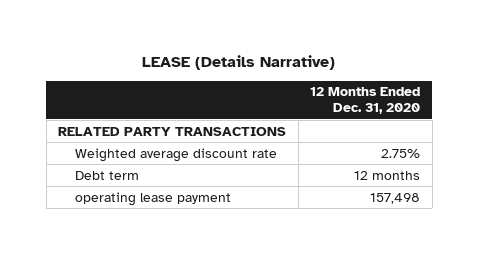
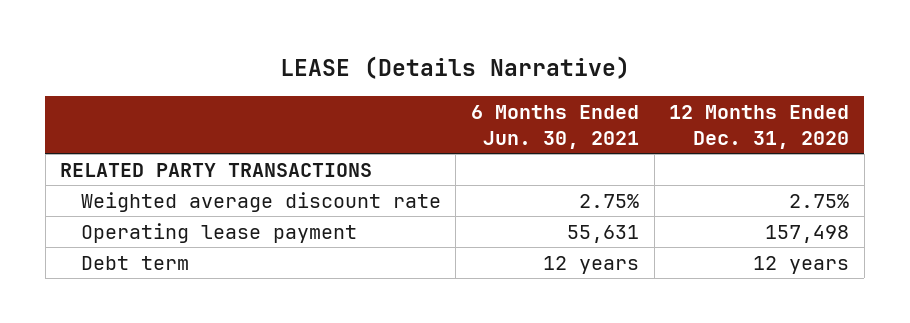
- | 12 Months Ended Dec. 31, 2020
+ | 6 Months Ended Jun. 30, 2021 | 12 Months Ended Dec. 31, 2020
- Debt term | 12 months
- operating lease payment | 157,498
+ Operating lease payment | 55,631 | 157,498
+ Debt term | 12 years | 12 years

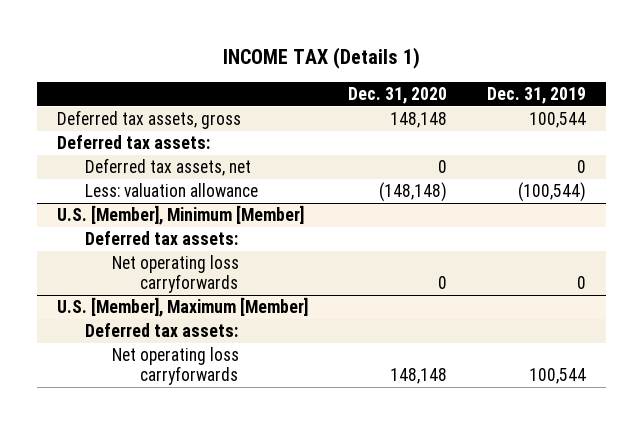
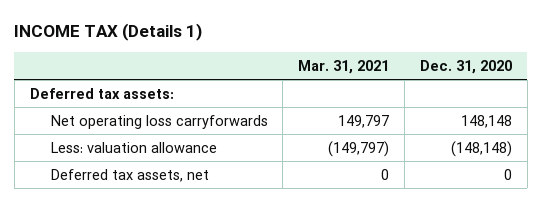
- | Dec. 31, 2020 | Dec. 31, 2019
+ | Mar. 31, 2021 | Dec. 31, 2020
- Deferred tax assets, gross | 148,148 | 100,544
- U.S. [Member], Minimum [Member]
- Deferred tax assets:
- Net operating loss carryforwards | 0 | 0
- U.S. [Member], Maximum [Member]
- Deferred tax assets:
moved down: Less: valuation allowance | (149,797) | (148,148)
moved down: Deferred tax assets, net | 0 | 0

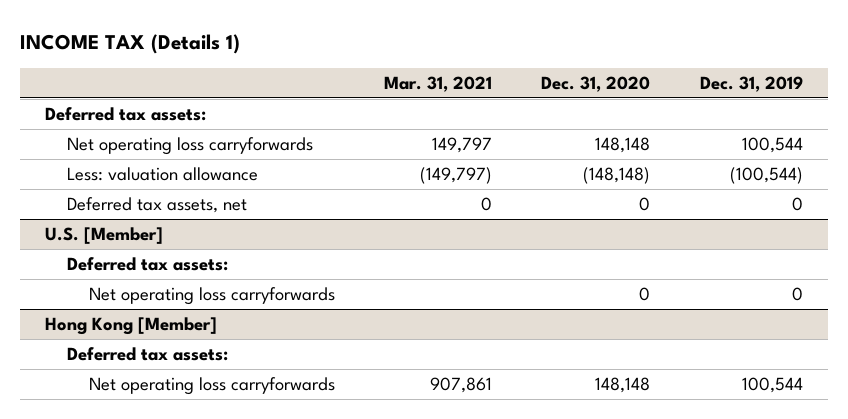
- | Mar. 31, 2021 | Dec. 31, 2020
+ | Mar. 31, 2021 | Dec. 31, 2020 | Dec. 31, 2019
+ U.S. [Member]
+ Deferred tax assets:
+ Net operating loss carryforwards | | 0 | 0
+ Hong Kong [Member]
+ Deferred tax assets:
+ Net operating loss carryforwards | 907,861 | 148,148 | 100,544

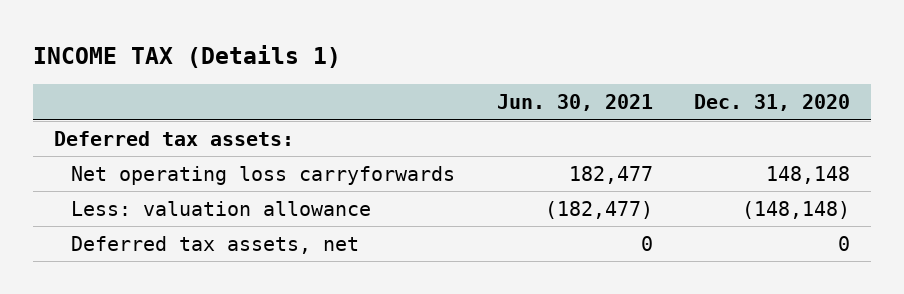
- | Mar. 31, 2021 | Dec. 31, 2020 | Dec. 31, 2019
+ | Jun. 30, 2021 | Dec. 31, 2020
- U.S. [Member]
- Deferred tax assets:
- Net operating loss carryforwards | | 0 | 0
- Hong Kong [Member]
- Deferred tax assets:
- Net operating loss carryforwards | 907,861 | 148,148 | 100,544

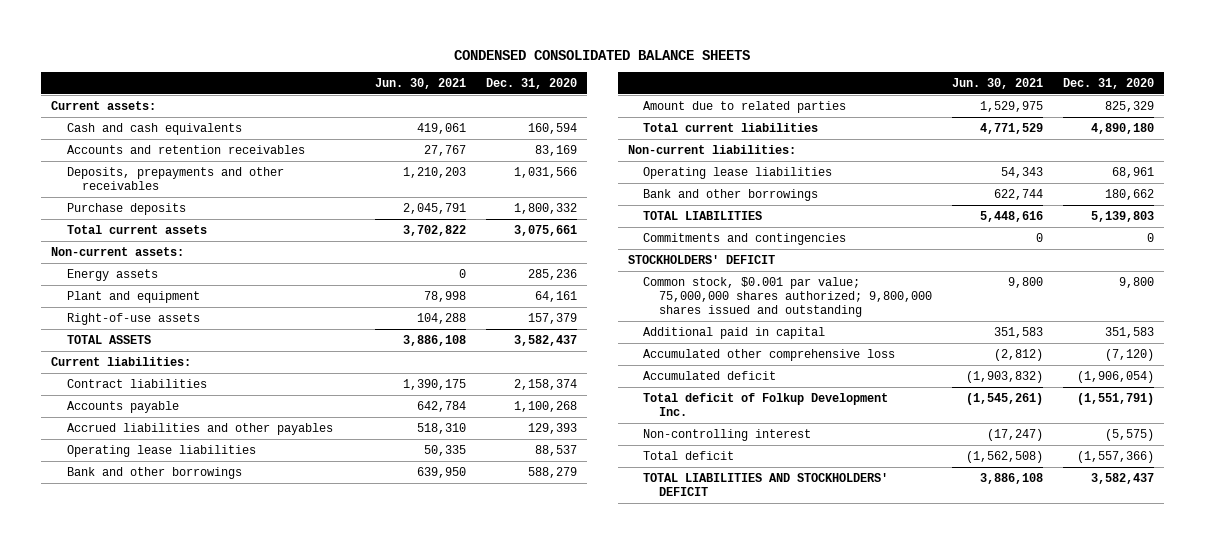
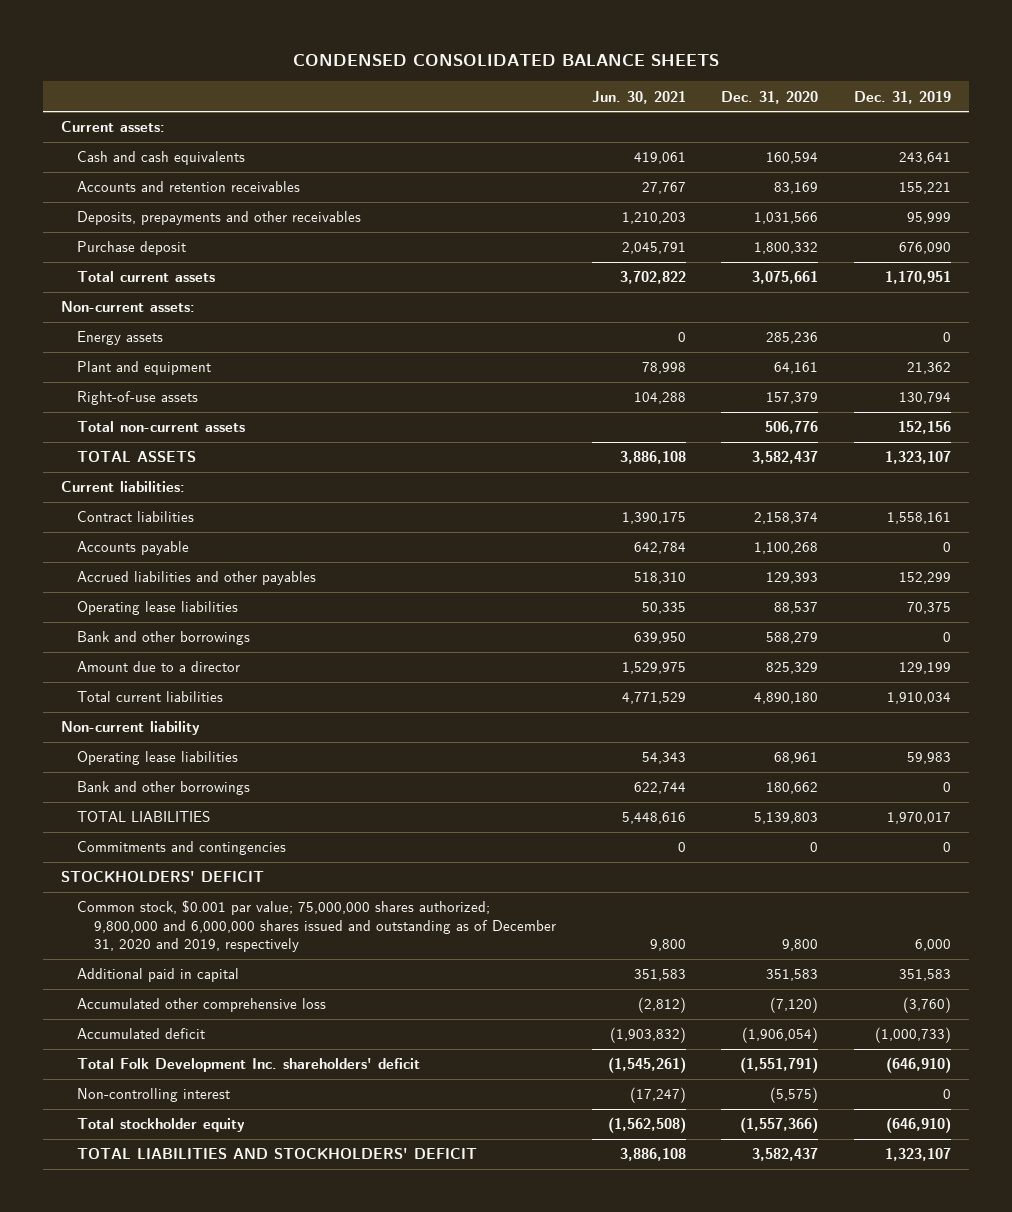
- | Jun. 30, 2021 | Dec. 31, 2020
+ | Jun. 30, 2021 | Dec. 31, 2020 | Dec. 31, 2019
- Purchase deposits | 2,045,791 | 1,800,332
+ Purchase deposit | 2,045,791 | 1,800,332 | 676,090
+ Total non-current assets | | 506,776 | 152,156
- Amount due to related parties | 1,529,975 | 825,329
+ Amount due to a director | 1,529,975 | 825,329 | 129,199
- Non-current liabilities:
+ Non-current liability
- Common stock, $0.001 par value; 75,000,000 shares authorized; 9,800,000 shares issued and outstanding | 9,800 | 9,800
+ Common stock, $0.001 par value; 75,000,000 shares authorized; 9,800,000 and 6,000,000 shares issued and outstanding as of December 31, 2020 and 2019, respectively | 9,800 | 9,800 | 6,000
- Total deficit of Folkup Development Inc. | (1,545,261) | (1,551,791)
+ Total Folk Development Inc. shareholders' deficit | (1,545,261) | (1,551,791) | (646,910)
- Total deficit | (1,562,508) | (1,557,366)
+ Total stockholder equity | (1,562,508) | (1,557,366) | (646,910)

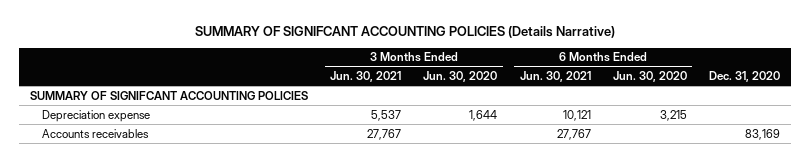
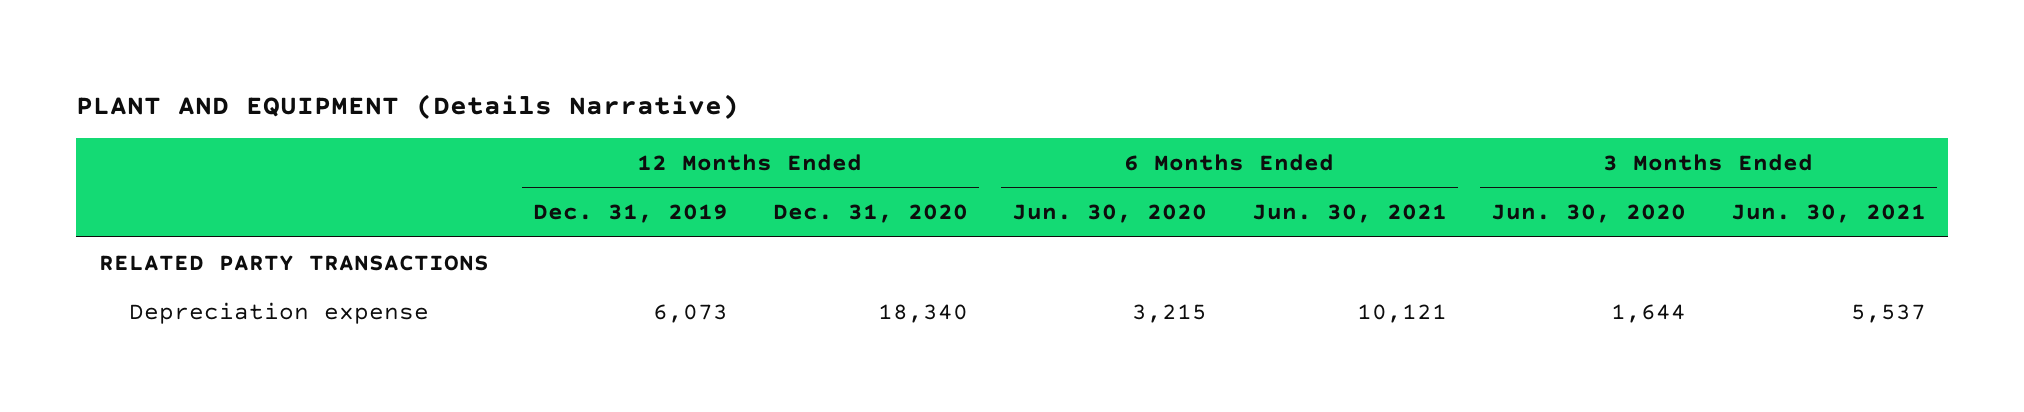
- SUMMARY OF SIGNIFCANT ACCOUNTING POLICIES (Details Narrative)
+ PLANT AND EQUIPMENT (Details Narrative)
- | 3 Months Ended Jun. 30, 2021 | 3 Months Ended Jun. 30, 2020 | 6 Months Ended Jun. 30, 2021 | 6 Months Ended Jun. 30, 2020 | Dec. 31, 2020
+ | 12 Months Ended Dec. 31, 2019 | 12 Months Ended Dec. 31, 2020 | 6 Months Ended Jun. 30, 2020 | 6 Months Ended Jun. 30, 2021 | 3 Months Ended Jun. 30, 2020 | 3 Months Ended Jun. 30, 2021
- SUMMARY OF SIGNIFCANT ACCOUNTING POLICIES
+ RELATED PARTY TRANSACTIONS
- Accounts receivables | 27,767 | | 27,767 | | 83,169

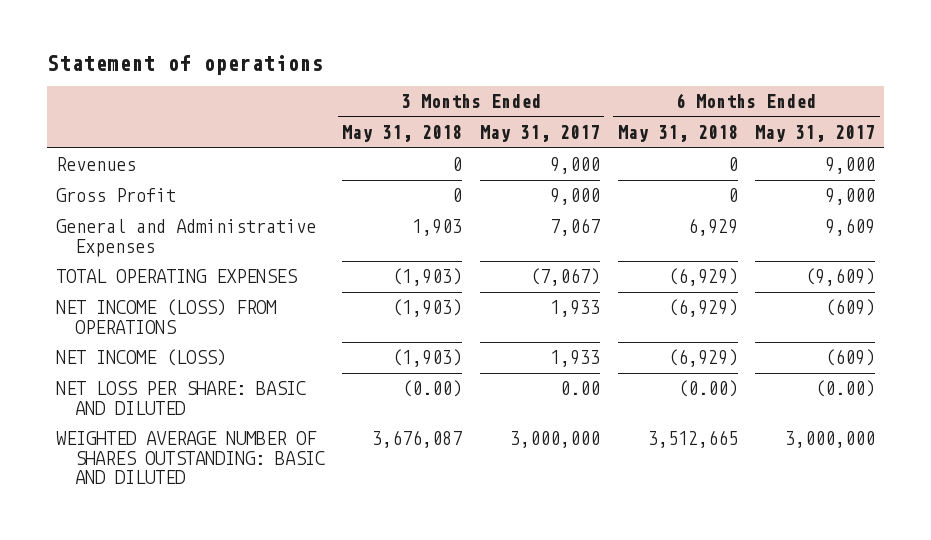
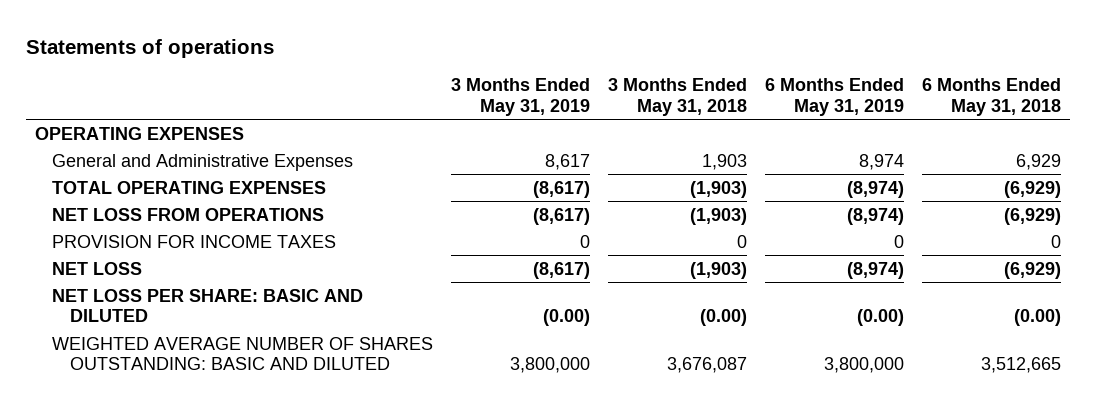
- Statement of operations
+ Statements of operations
- | 3 Months Ended May 31, 2018 | 3 Months Ended May 31, 2017 | 6 Months Ended May 31, 2018 | 6 Months Ended May 31, 2017
+ | 3 Months Ended May 31, 2019 | 3 Months Ended May 31, 2018 | 6 Months Ended May 31, 2019 | 6 Months Ended May 31, 2018
- Revenues | 0 | 9,000 | 0 | 9,000
- Gross Profit | 0 | 9,000 | 0 | 9,000
+ OPERATING EXPENSES
- NET INCOME (LOSS) FROM OPERATIONS | (1,903) | 1,933 | (6,929) | (609)
- NET INCOME (LOSS) | (1,903) | 1,933 | (6,929) | (609)
+ NET LOSS FROM OPERATIONS | (8,617) | (1,903) | (8,974) | (6,929)
+ PROVISION FOR INCOME TAXES | 0 | 0 | 0 | 0
+ NET LOSS | (8,617) | (1,903) | (8,974) | (6,929)

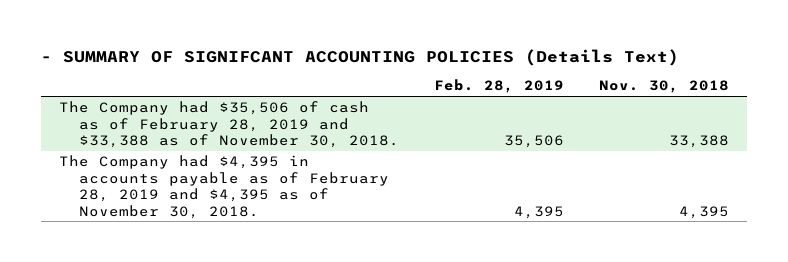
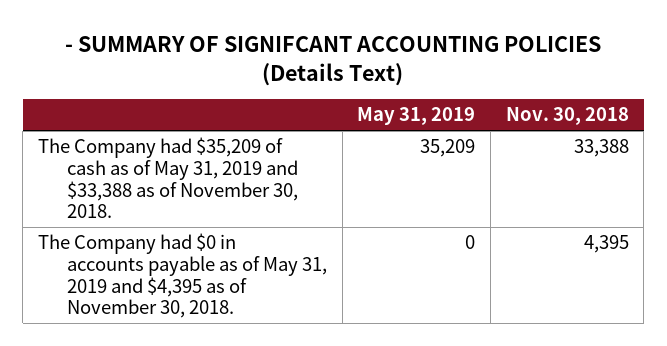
- | Feb. 28, 2019 | Nov. 30, 2018
+ | May 31, 2019 | Nov. 30, 2018
- The Company had $35,506 of cash as of February 28, 2019 and $33,388 as of November 30, 2018. | 35,506 | 33,388
- The Company had $4,395 in accounts payable as of February 28, 2019 and $4,395 as of November 30, 2018. | 4,395 | 4,395
+ The Company had $35,209 of cash as of May 31, 2019 and $33,388 as of November 30, 2018. | 35,209 | 33,388
+ The Company had $0 in accounts payable as of May 31, 2019 and $4,395 as of November 30, 2018. | 0 | 4,395

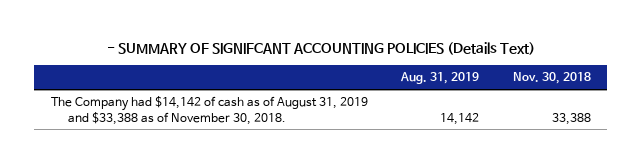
- | May 31, 2019 | Nov. 30, 2018
+ | Aug. 31, 2019 | Nov. 30, 2018
- The Company had $35,209 of cash as of May 31, 2019 and $33,388 as of November 30, 2018. | 35,209 | 33,388
- The Company had $0 in accounts payable as of May 31, 2019 and $4,395 as of November 30, 2018. | 0 | 4,395
+ The Company had $14,142 of cash as of August 31, 2019 and $33,388 as of November 30, 2018. | 14,142 | 33,388

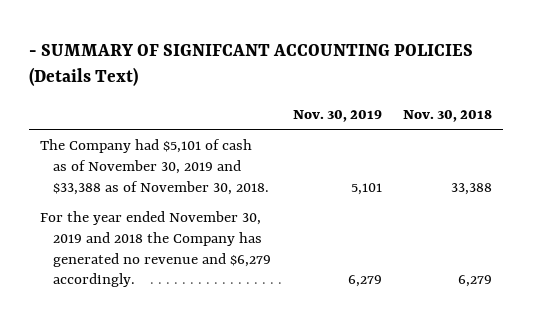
- | Aug. 31, 2019 | Nov. 30, 2018
+ | Nov. 30, 2019 | Nov. 30, 2018
- The Company had $14,142 of cash as of August 31, 2019 and $33,388 as of November 30, 2018. | 14,142 | 33,388
+ The Company had $5,101 of cash as of November 30, 2019 and $33,388 as of November 30, 2018. | 5,101 | 33,388
+ For the year ended November 30, 2019 and 2018 the Company has generated no revenue and $6,279 accordingly. | 6,279 | 6,279

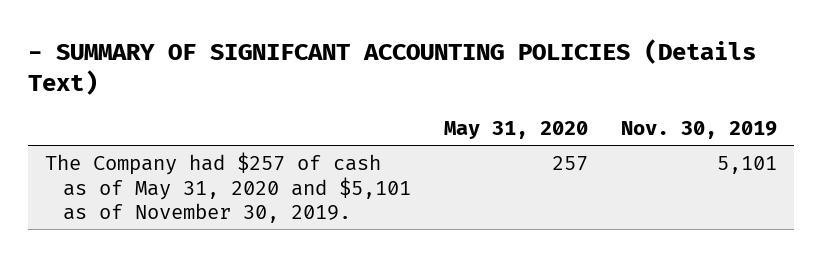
- | Nov. 30, 2019 | Nov. 30, 2018
+ | May 31, 2020 | Nov. 30, 2019
- The Company had $5,101 of cash as of November 30, 2019 and $33,388 as of November 30, 2018. | 5,101 | 33,388
- For the year ended November 30, 2019 and 2018 the Company has generated no revenue and $6,279 accordingly. | 6,279 | 6,279
+ The Company had $257 of cash as of May 31, 2020 and $5,101 as of November 30, 2019. | 257 | 5,101

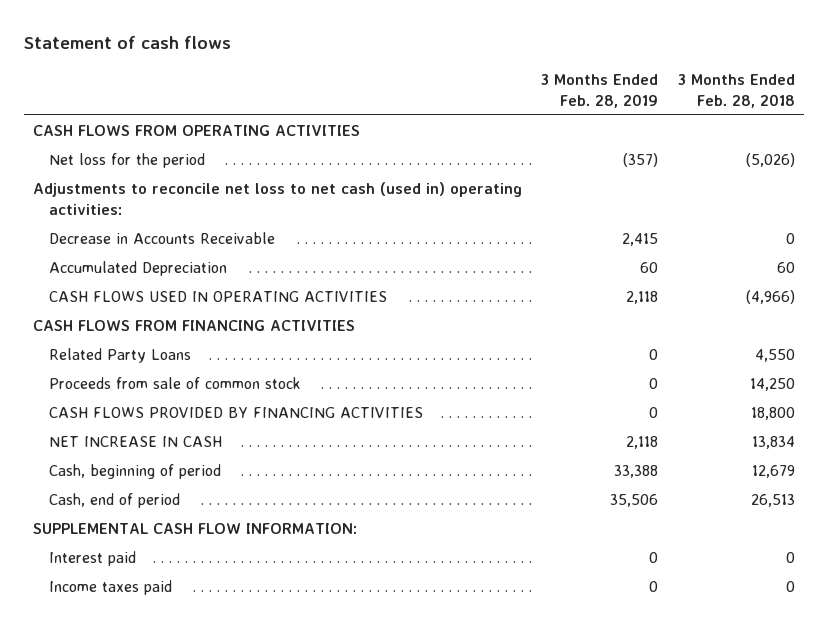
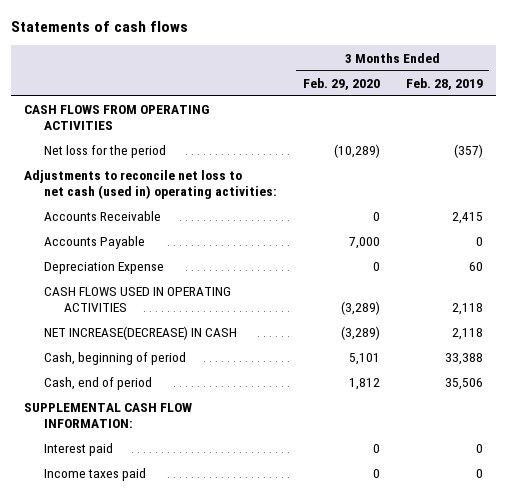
- Statement of cash flows
+ Statements of cash flows
- | 3 Months Ended Feb. 28, 2019 | 3 Months Ended Feb. 28, 2018
+ | 3 Months Ended Feb. 29, 2020 | 3 Months Ended Feb. 28, 2019
- Decrease in Accounts Receivable | 2,415 | 0
- Accumulated Depreciation | 60 | 60
+ Accounts Receivable | 0 | 2,415
+ Accounts Payable | 7,000 | 0
+ Depreciation Expense | 0 | 60
- CASH FLOWS FROM FINANCING ACTIVITIES
- Related Party Loans | 0 | 4,550
- Proceeds from sale of common stock | 0 | 14,250
- CASH FLOWS PROVIDED BY FINANCING ACTIVITIES | 0 | 18,800
- NET INCREASE IN CASH | 2,118 | 13,834
+ NET INCREASE(DECREASE) IN CASH | (3,289) | 2,118

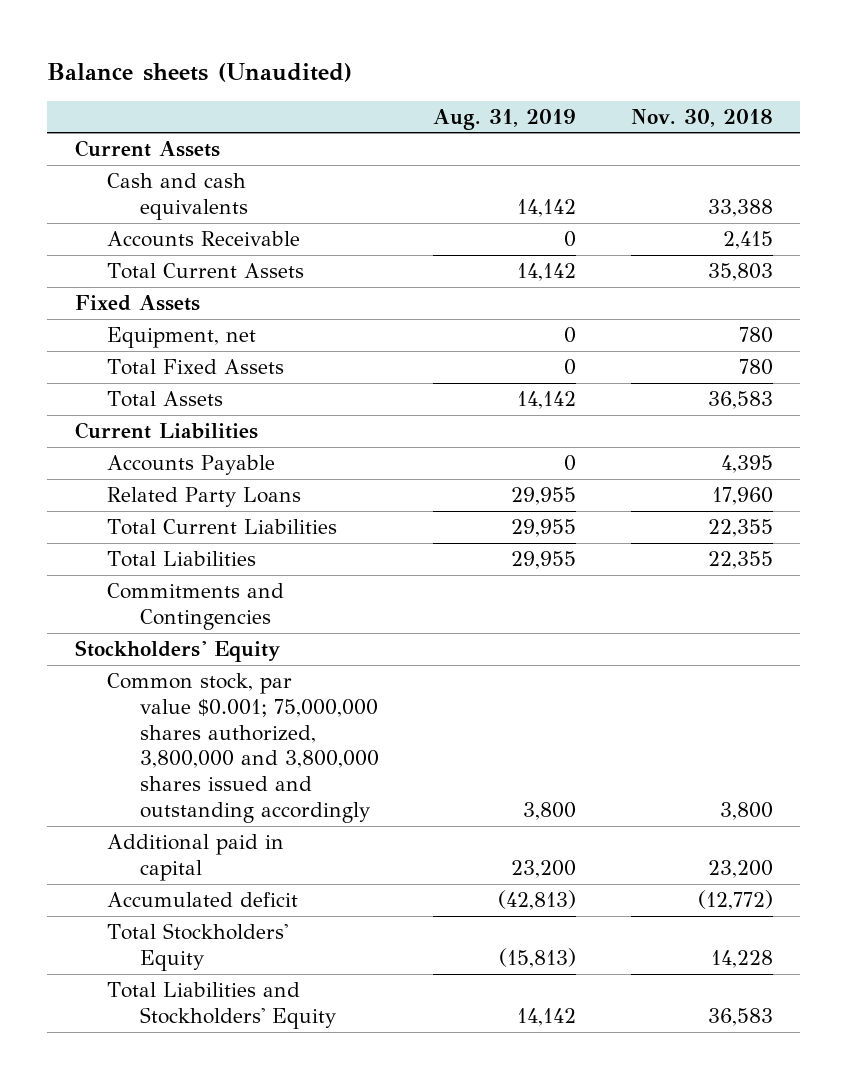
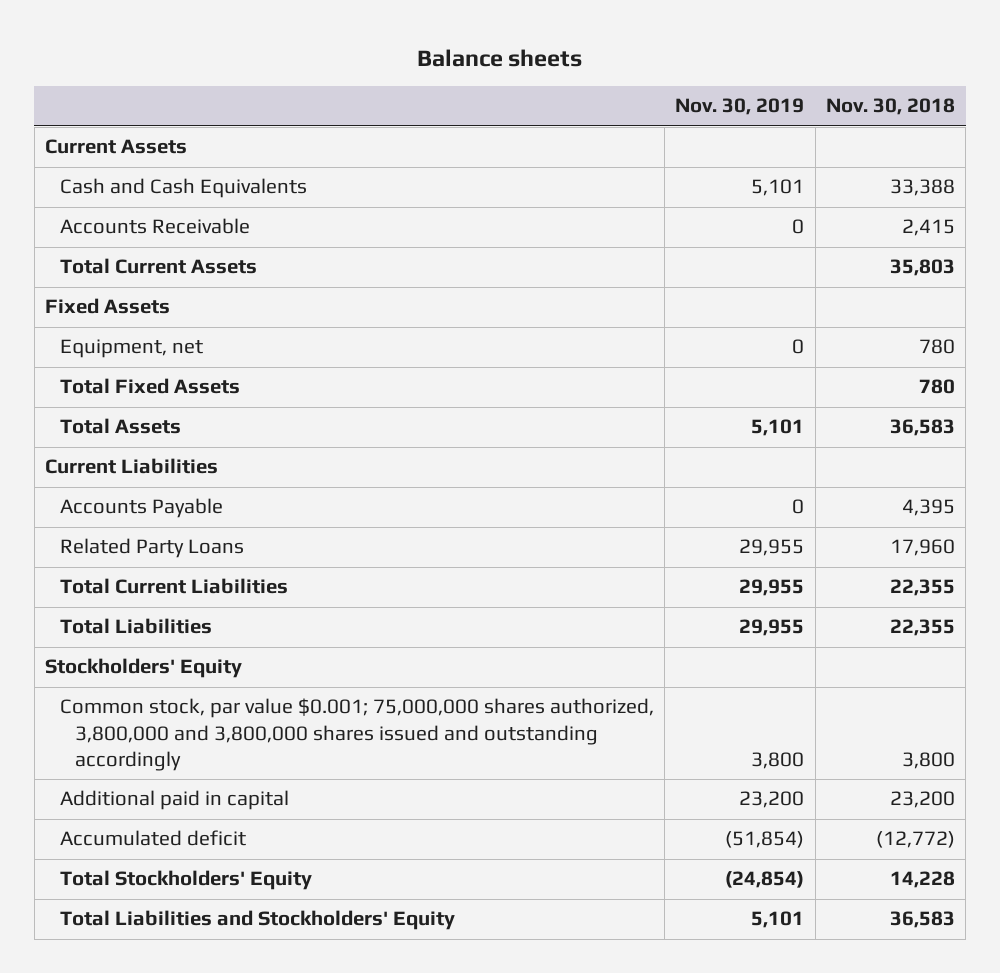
- Balance sheets (Unaudited)
+ Balance sheets
- | Aug. 31, 2019 | Nov. 30, 2018
+ | Nov. 30, 2019 | Nov. 30, 2018
- Cash and cash equivalents | 14,142 | 33,388
+ Cash and Cash Equivalents | 5,101 | 33,388
- Commitments and Contingencies

